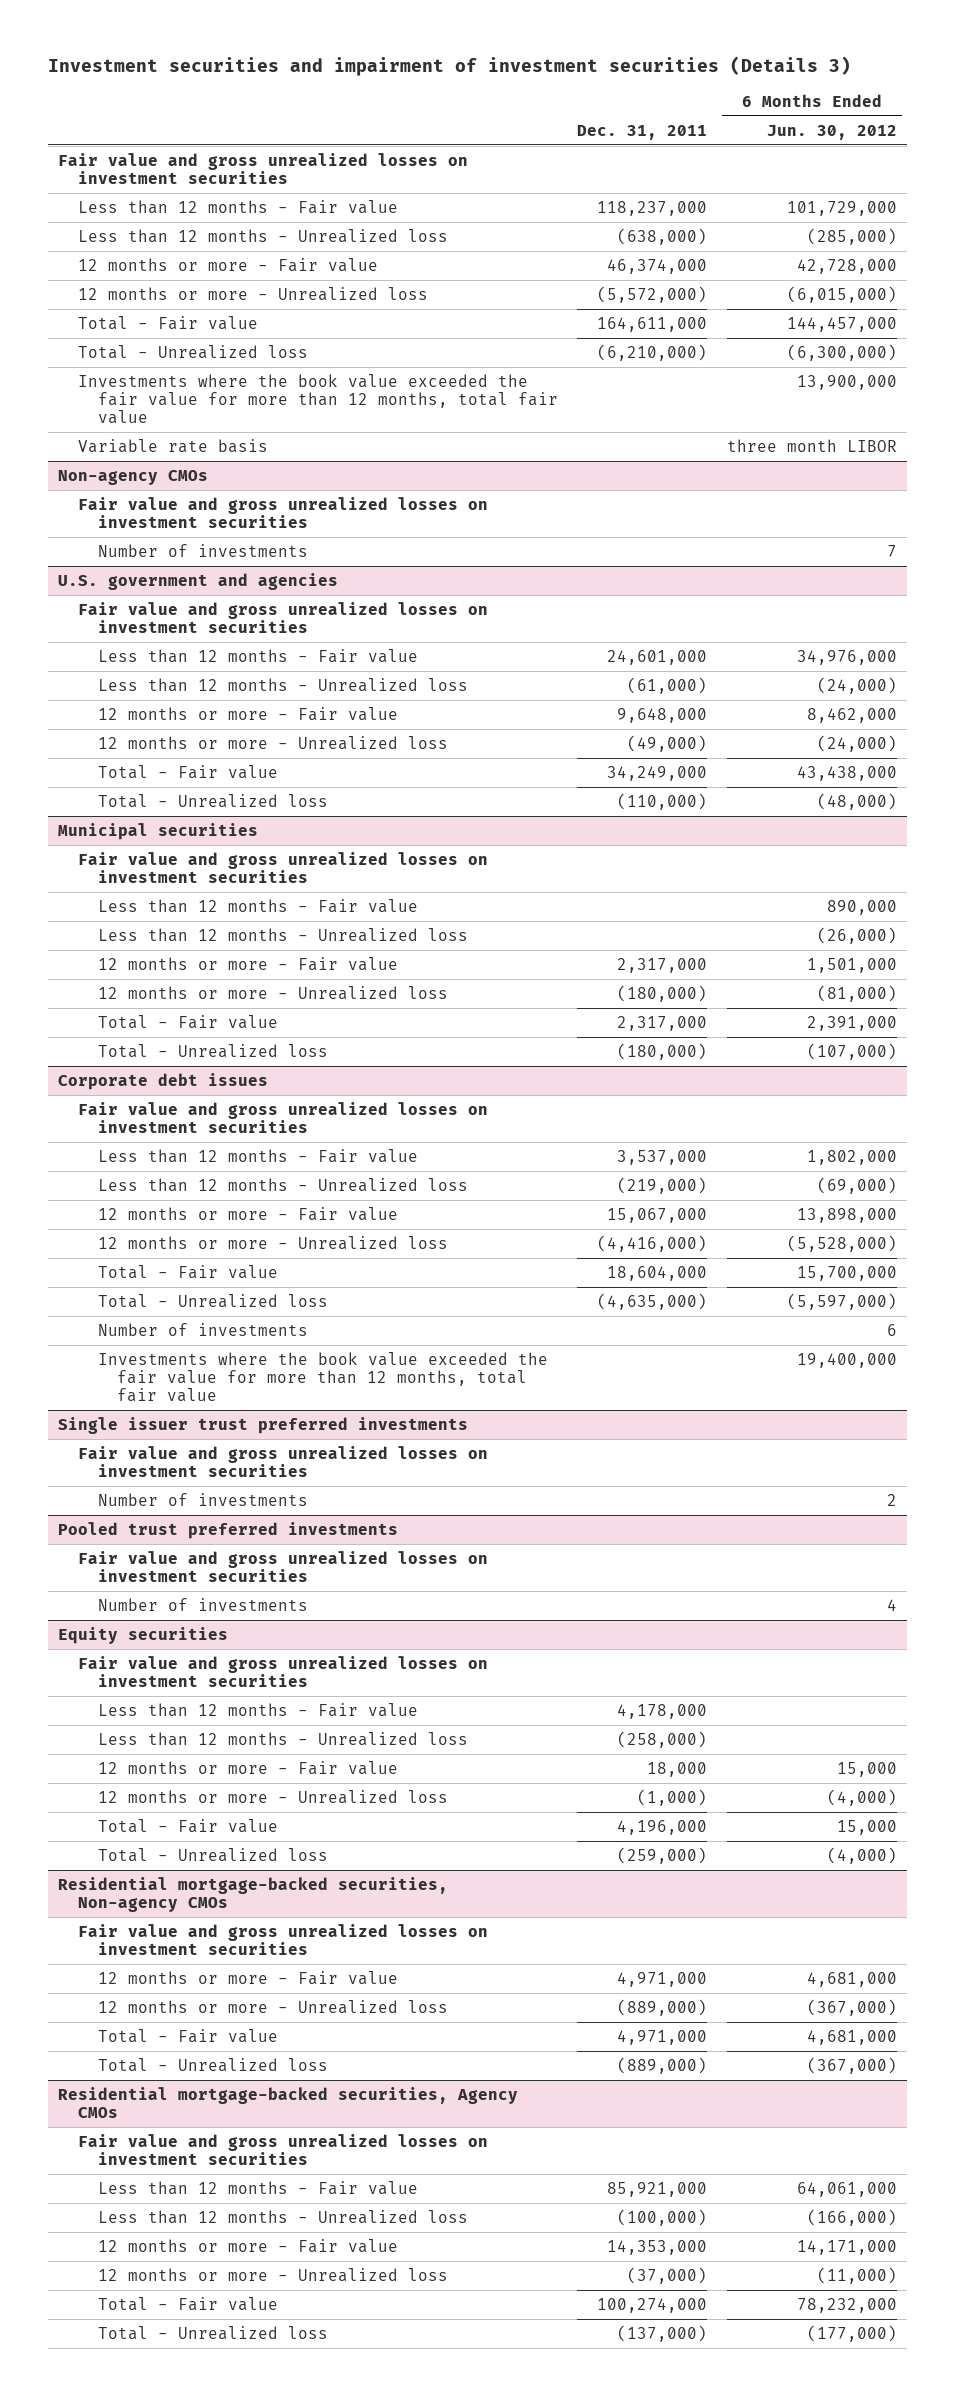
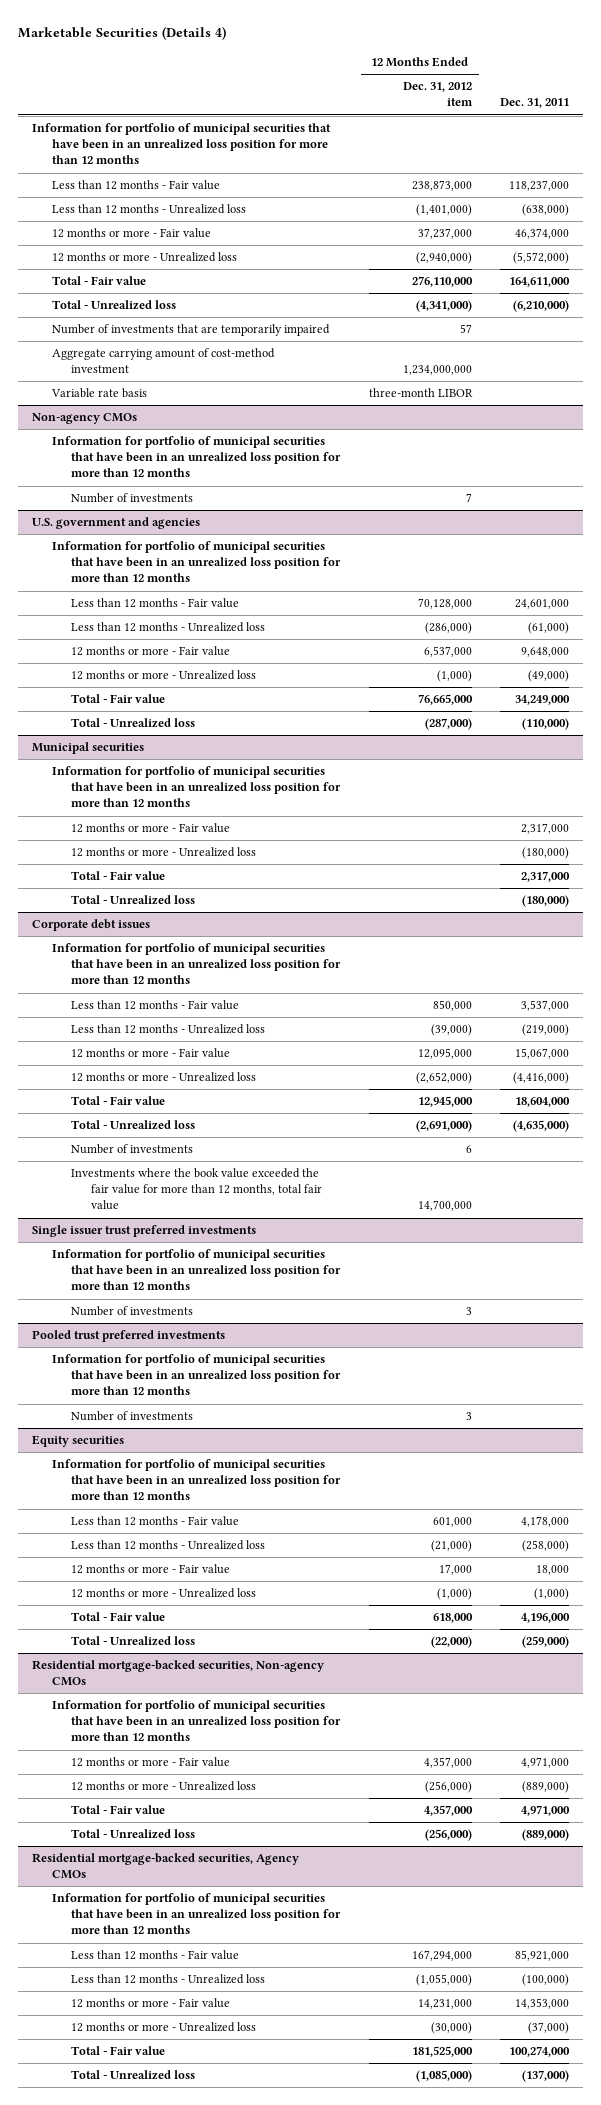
- Investment securities and impairment of investment securities (Details 3)
+ Marketable Securities (Details 4)
- | Dec. 31, 2011 | 6 Months Ended Jun. 30, 2012
+ | 12 Months Ended Dec. 31, 2012 item | Dec. 31, 2011
- Fair value and gross unrealized losses on investment securities
+ Information for portfolio of municipal securities that have been in an unrealized loss position for more than 12 months
- Investments where the book value exceeded the fair value for more than 12 months, total fair value | | 13,900,000
+ Number of investments that are temporarily impaired | 57 |
+ Aggregate carrying amount of cost-method investment | 1,234,000,000 |
@ Non-agency CMOs
- Fair value and gross unrealized losses on investment securities
+ Information for portfolio of municipal securities that have been in an unrealized loss position for more than 12 months
@ U.S. government and agencies
- Fair value and gross unrealized losses on investment securities
+ Information for portfolio of municipal securities that have been in an unrealized loss position for more than 12 months
@ Municipal securities
- Fair value and gross unrealized losses on investment securities
- Less than 12 months - Fair value | | 890,000
- Less than 12 months - Unrealized loss | | (26,000)
+ Information for portfolio of municipal securities that have been in an unrealized loss position for more than 12 months
@ Corporate debt issues
- Fair value and gross unrealized losses on investment securities
+ Information for portfolio of municipal securities that have been in an unrealized loss position for more than 12 months
@ Single issuer trust preferred investments
- Fair value and gross unrealized losses on investment securities
+ Information for portfolio of municipal securities that have been in an unrealized loss position for more than 12 months
@ Pooled trust preferred investments
- Fair value and gross unrealized losses on investment securities
+ Information for portfolio of municipal securities that have been in an unrealized loss position for more than 12 months
@ Equity securities
- Fair value and gross unrealized losses on investment securities
+ Information for portfolio of municipal securities that have been in an unrealized loss position for more than 12 months
@ Residential mortgage-backed securities, Non-agency CMOs
- Fair value and gross unrealized losses on investment securities
+ Information for portfolio of municipal securities that have been in an unrealized loss position for more than 12 months
@ Residential mortgage-backed securities, Agency CMOs
- Fair value and gross unrealized losses on investment securities
+ Information for portfolio of municipal securities that have been in an unrealized loss position for more than 12 months

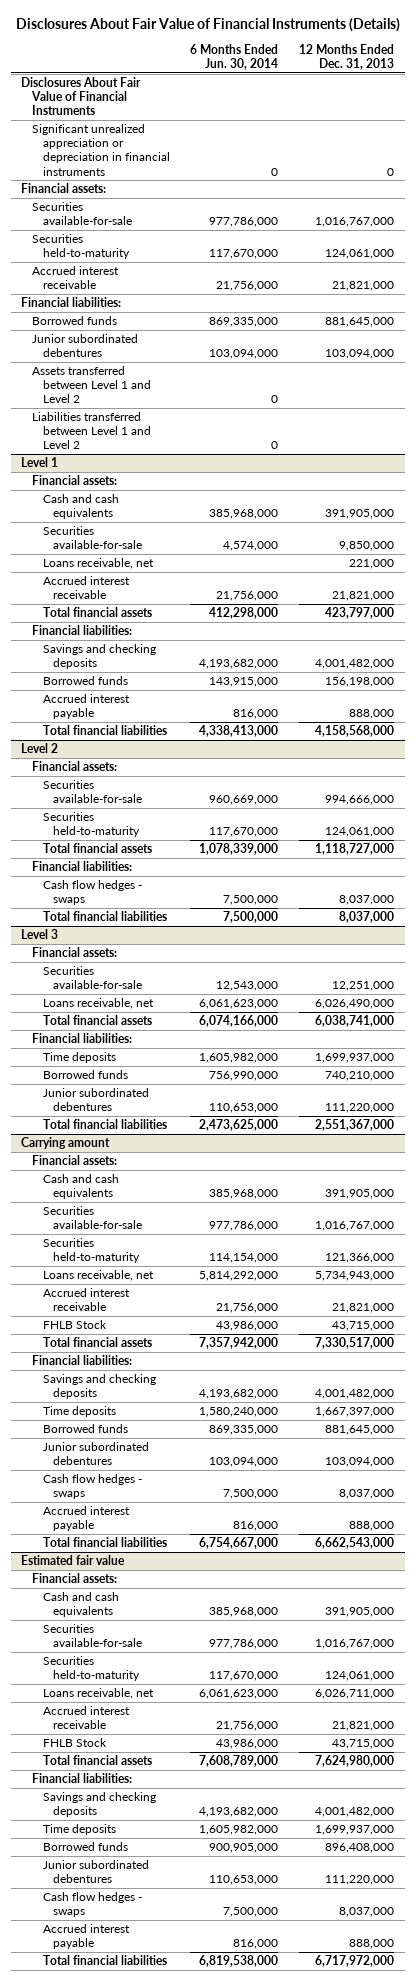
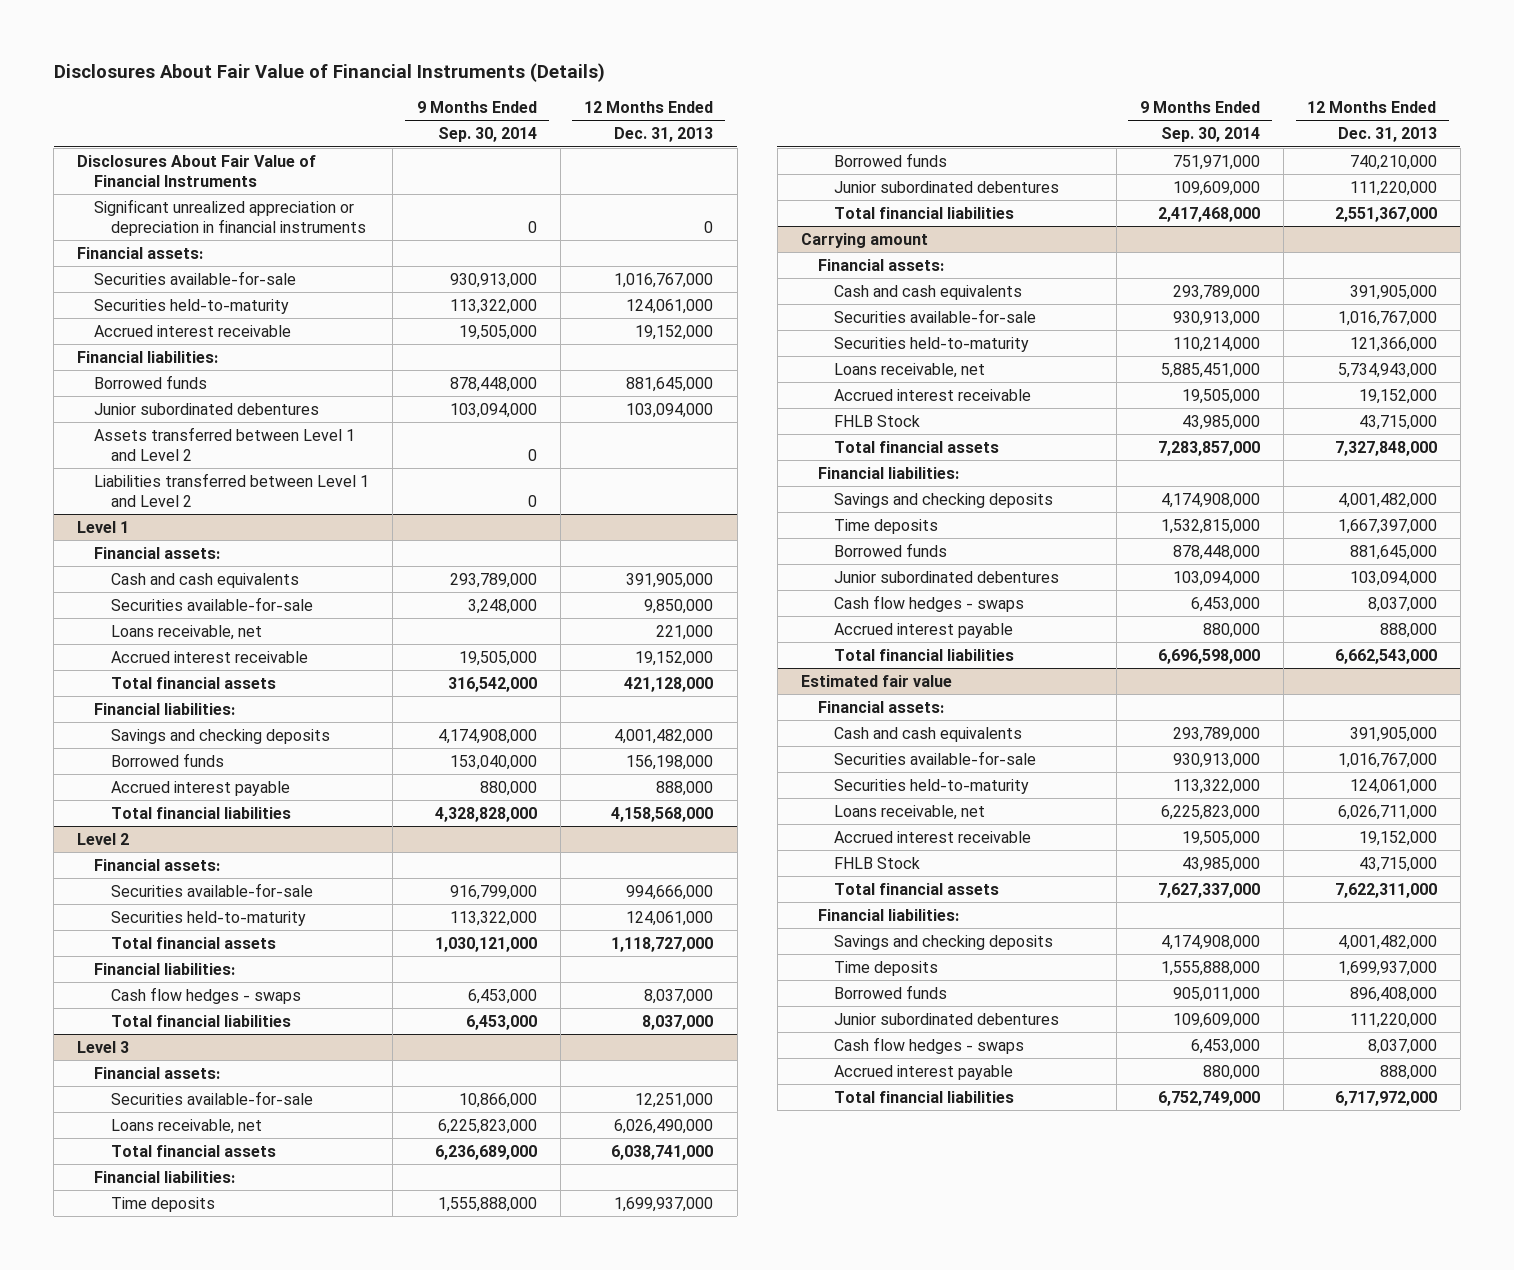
- | 6 Months Ended Jun. 30, 2014 | 12 Months Ended Dec. 31, 2013
+ | 9 Months Ended Sep. 30, 2014 | 12 Months Ended Dec. 31, 2013
- Accrued interest receivable | 21,756,000 | 21,821,000
+ Accrued interest receivable | 19,505,000 | 19,152,000
@ Level 1
- Accrued interest receivable | 21,756,000 | 21,821,000
- Total financial assets | 412,298,000 | 423,797,000
+ Accrued interest receivable | 19,505,000 | 19,152,000
+ Total financial assets | 316,542,000 | 421,128,000
@ Carrying amount
- Accrued interest receivable | 21,756,000 | 21,821,000
+ Accrued interest receivable | 19,505,000 | 19,152,000
- Total financial assets | 7,357,942,000 | 7,330,517,000
+ Total financial assets | 7,283,857,000 | 7,327,848,000
@ Estimated fair value
- Accrued interest receivable | 21,756,000 | 21,821,000
+ Accrued interest receivable | 19,505,000 | 19,152,000
- Total financial assets | 7,608,789,000 | 7,624,980,000
+ Total financial assets | 7,627,337,000 | 7,622,311,000

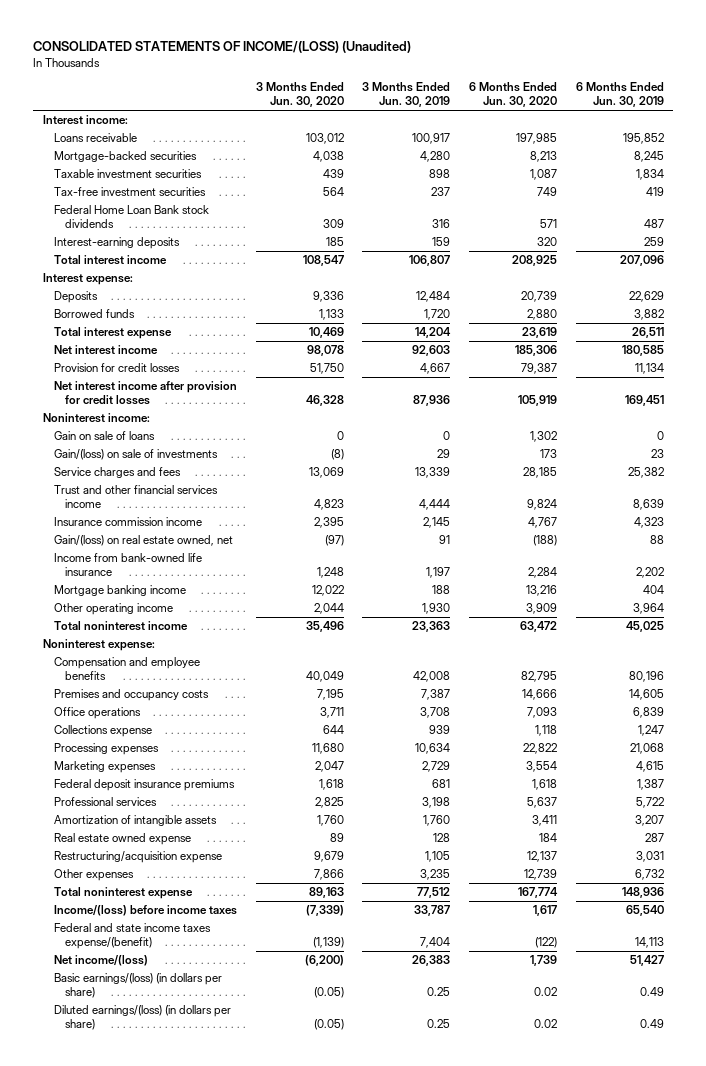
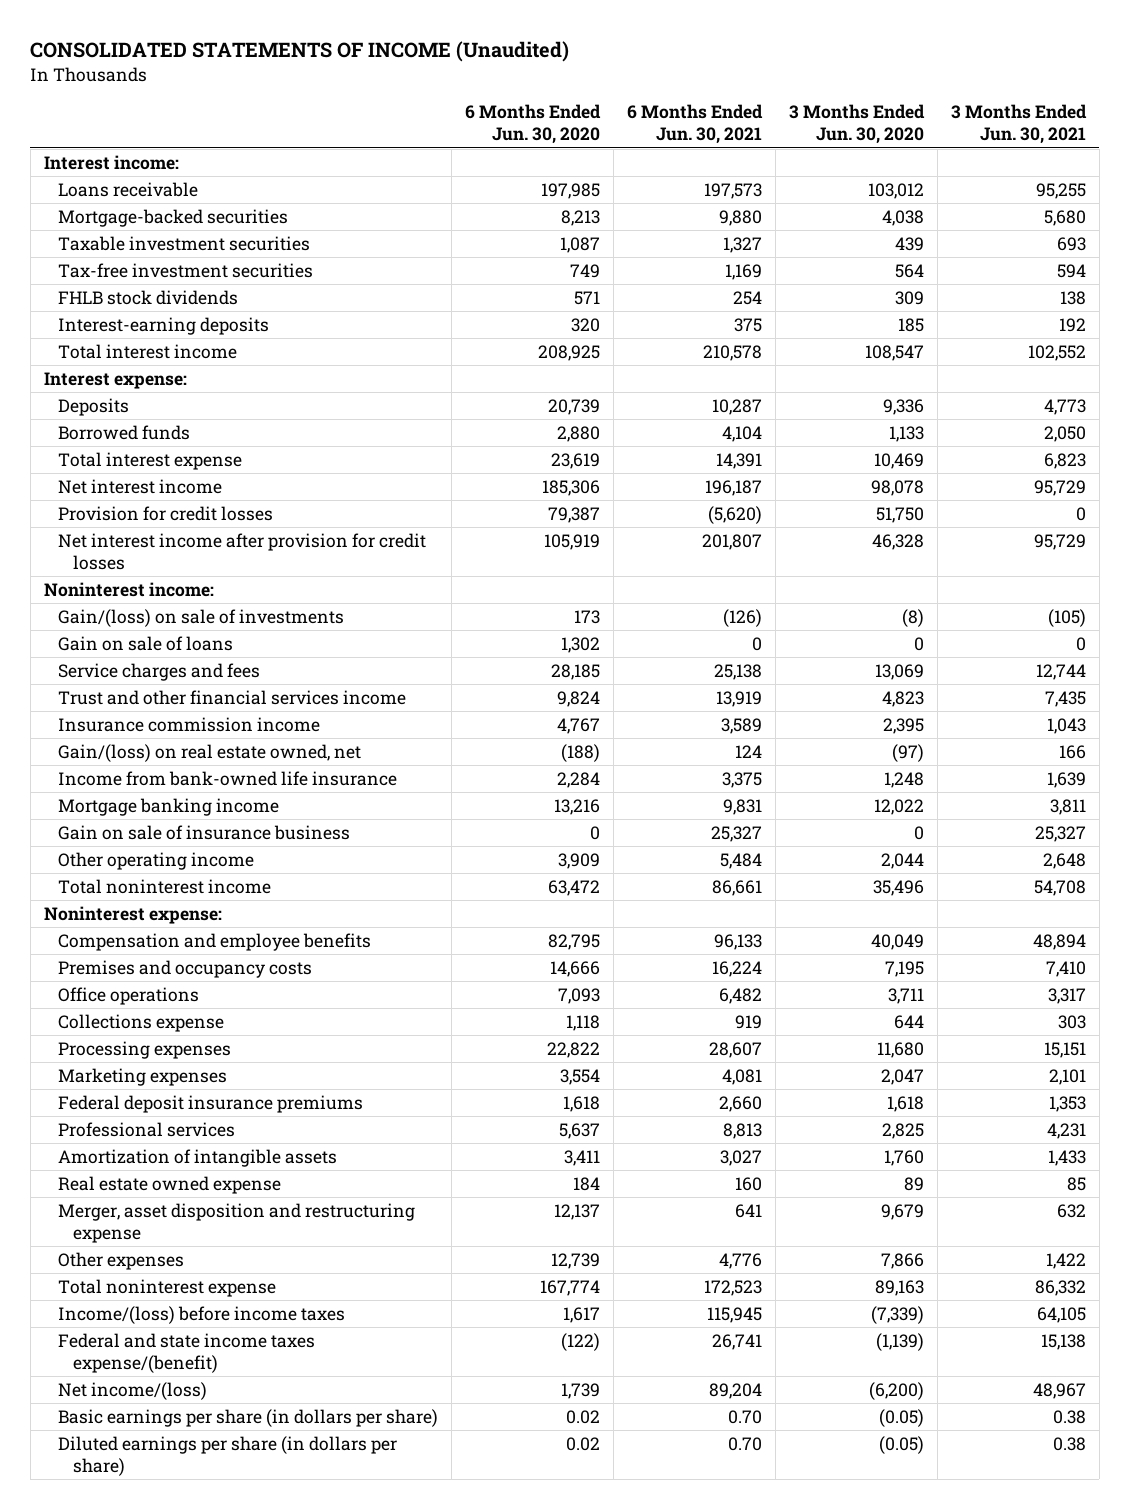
- CONSOLIDATED STATEMENTS OF INCOME/(LOSS) (Unaudited)
+ CONSOLIDATED STATEMENTS OF INCOME (Unaudited)
- | 3 Months Ended Jun. 30, 2020 | 3 Months Ended Jun. 30, 2019 | 6 Months Ended Jun. 30, 2020 | 6 Months Ended Jun. 30, 2019
+ | 6 Months Ended Jun. 30, 2020 | 6 Months Ended Jun. 30, 2021 | 3 Months Ended Jun. 30, 2020 | 3 Months Ended Jun. 30, 2021
- Federal Home Loan Bank stock dividends | 309 | 316 | 571 | 487
+ FHLB stock dividends | 571 | 254 | 309 | 138
moved down: Gain on sale of loans | 1,302 | 0 | 0 | 0
+ Gain on sale of insurance business | 0 | 25,327 | 0 | 25,327
- Restructuring/acquisition expense | 9,679 | 1,105 | 12,137 | 3,031
+ Merger, asset disposition and restructuring expense | 12,137 | 641 | 9,679 | 632
- Basic earnings/(loss) (in dollars per share) | (0.05) | 0.25 | 0.02 | 0.49
- Diluted earnings/(loss) (in dollars per share) | (0.05) | 0.25 | 0.02 | 0.49
+ Basic earnings per share (in dollars per share) | 0.02 | 0.70 | (0.05) | 0.38
+ Diluted earnings per share (in dollars per share) | 0.02 | 0.70 | (0.05) | 0.38

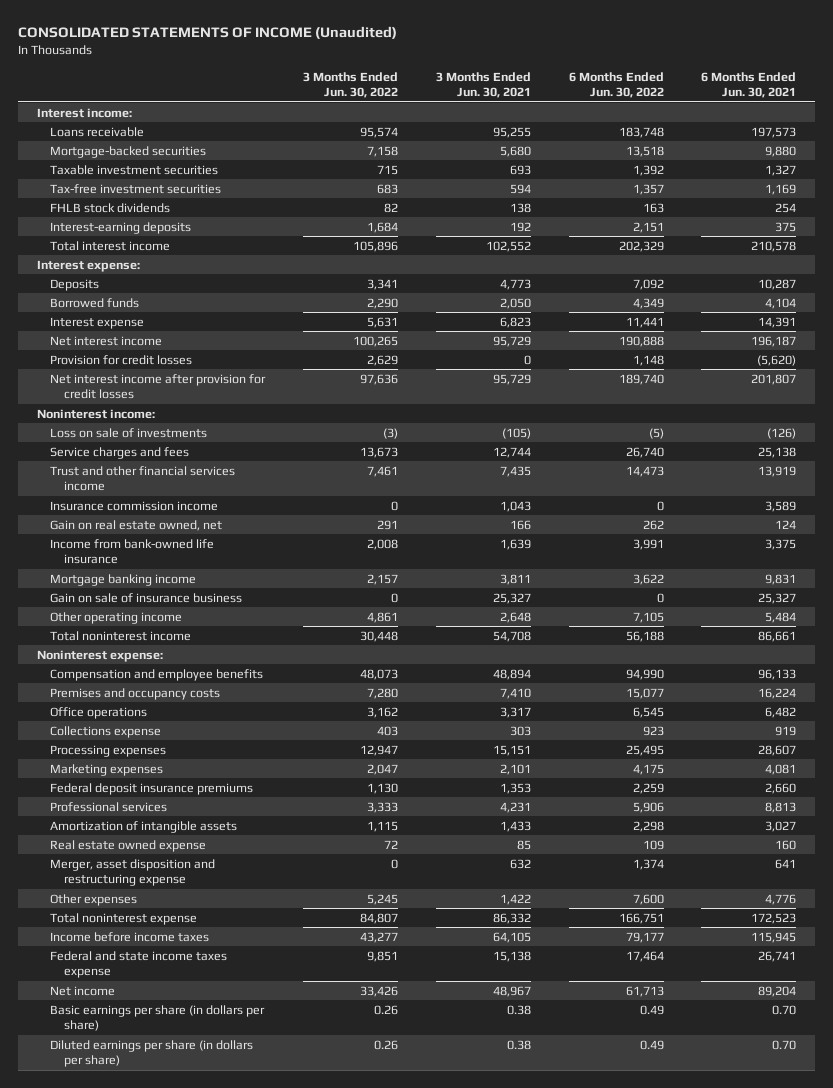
- | 6 Months Ended Jun. 30, 2020 | 6 Months Ended Jun. 30, 2021 | 3 Months Ended Jun. 30, 2020 | 3 Months Ended Jun. 30, 2021
+ | 3 Months Ended Jun. 30, 2022 | 3 Months Ended Jun. 30, 2021 | 6 Months Ended Jun. 30, 2022 | 6 Months Ended Jun. 30, 2021
- Total interest expense | 23,619 | 14,391 | 10,469 | 6,823
+ Interest expense | 5,631 | 6,823 | 11,441 | 14,391
- Gain/(loss) on sale of investments | 173 | (126) | (8) | (105)
- Gain on sale of loans | 1,302 | 0 | 0 | 0
+ Loss on sale of investments | (3) | (105) | (5) | (126)
- Gain/(loss) on real estate owned, net | (188) | 124 | (97) | 166
+ Gain on real estate owned, net | 291 | 166 | 262 | 124
- Income/(loss) before income taxes | 1,617 | 115,945 | (7,339) | 64,105
- Federal and state income taxes expense/(benefit) | (122) | 26,741 | (1,139) | 15,138
- Net income/(loss) | 1,739 | 89,204 | (6,200) | 48,967
+ Income before income taxes | 43,277 | 64,105 | 79,177 | 115,945
+ Federal and state income taxes expense | 9,851 | 15,138 | 17,464 | 26,741
+ Net income | 33,426 | 48,967 | 61,713 | 89,204

